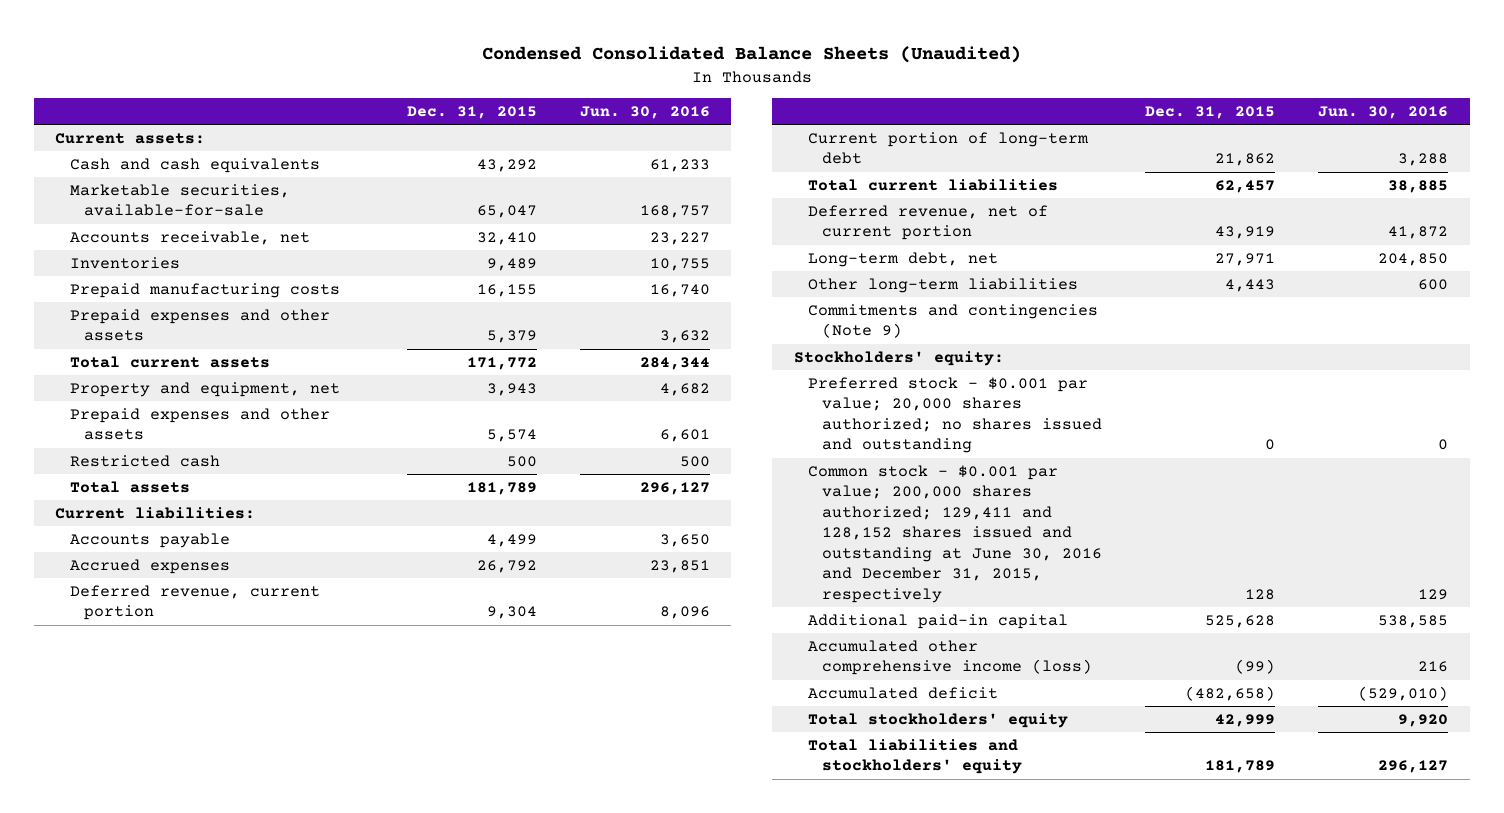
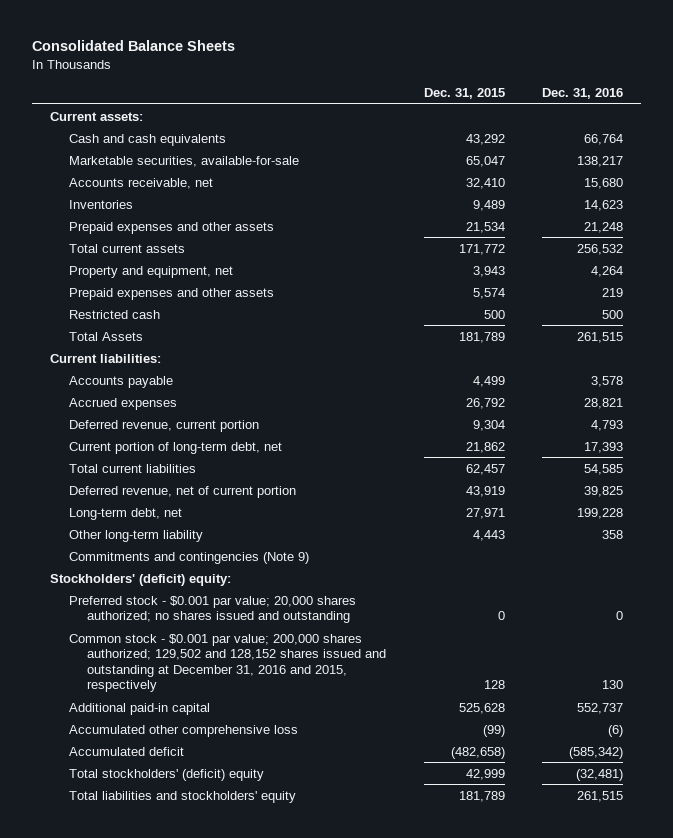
- Condensed Consolidated Balance Sheets (Unaudited)
+ Consolidated Balance Sheets
- | Dec. 31, 2015 | Jun. 30, 2016
+ | Dec. 31, 2015 | Dec. 31, 2016
- Prepaid manufacturing costs | 16,155 | 16,740
- Prepaid expenses and other assets | 5,379 | 3,632
+ Prepaid expenses and other assets | 21,534 | 21,248
- Total assets | 181,789 | 296,127
+ Total Assets | 181,789 | 261,515
- Current portion of long-term debt | 21,862 | 3,288
+ Current portion of long-term debt, net | 21,862 | 17,393
- Other long-term liabilities | 4,443 | 600
+ Other long-term liability | 4,443 | 358
- Stockholders' equity:
+ Stockholders' (deficit) equity:
- Common stock - $0.001 par value; 200,000 shares authorized; 129,411 and 128,152 shares issued and outstanding at June 30, 2016 and December 31, 2015, respectively | 128 | 129
+ Common stock - $0.001 par value; 200,000 shares authorized; 129,502 and 128,152 shares issued and outstanding at December 31, 2016 and 2015, respectively | 128 | 130
- Accumulated other comprehensive income (loss) | (99) | 216
+ Accumulated other comprehensive loss | (99) | (6)
- Total stockholders' equity | 42,999 | 9,920
+ Total stockholders' (deficit) equity | 42,999 | (32,481)

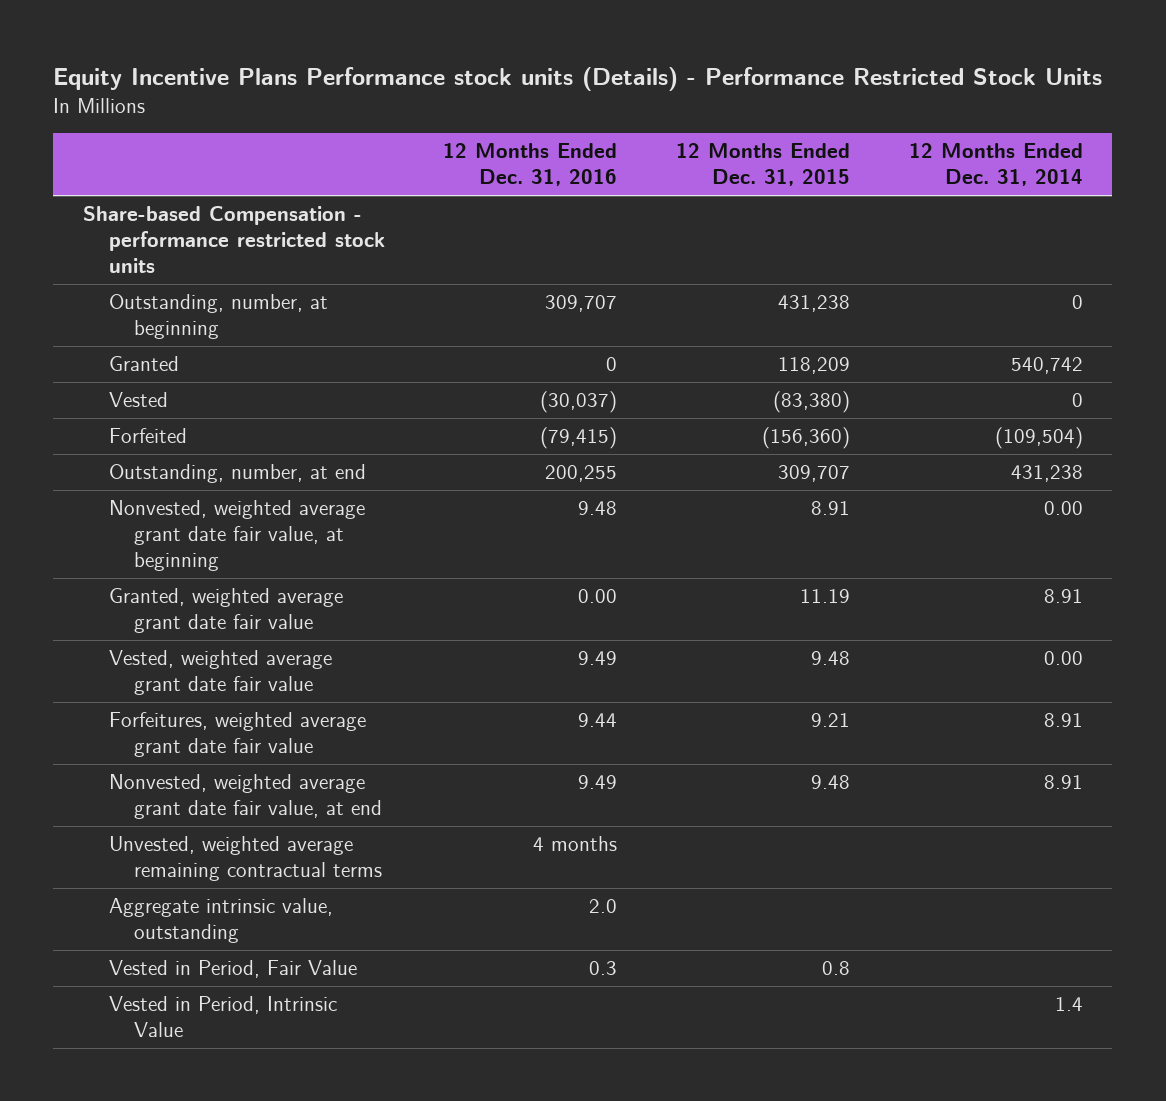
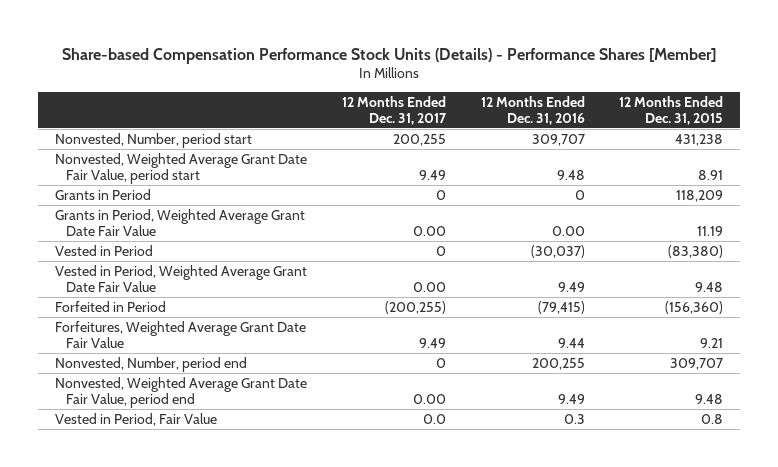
- Equity Incentive Plans Performance stock units (Details) - Performance Restricted Stock Units
+ Share-based Compensation Performance Stock Units (Details) - Performance Shares [Member]
- | 12 Months Ended Dec. 31, 2016 | 12 Months Ended Dec. 31, 2015 | 12 Months Ended Dec. 31, 2014
+ | 12 Months Ended Dec. 31, 2017 | 12 Months Ended Dec. 31, 2016 | 12 Months Ended Dec. 31, 2015
- Share-based Compensation - performance restricted stock units
- Outstanding, number, at beginning | 309,707 | 431,238 | 0
- Granted | 0 | 118,209 | 540,742
- Vested | (30,037) | (83,380) | 0
- Forfeited | (79,415) | (156,360) | (109,504)
- Outstanding, number, at end | 200,255 | 309,707 | 431,238
- Nonvested, weighted average grant date fair value, at beginning | 9.48 | 8.91 | 0.00
- Granted, weighted average grant date fair value | 0.00 | 11.19 | 8.91
- Vested, weighted average grant date fair value | 9.49 | 9.48 | 0.00
- Forfeitures, weighted average grant date fair value | 9.44 | 9.21 | 8.91
- Nonvested, weighted average grant date fair value, at end | 9.49 | 9.48 | 8.91
- Unvested, weighted average remaining contractual terms | 4 months | |
- Aggregate intrinsic value, outstanding | 2.0 | |
+ Nonvested, Number, period start | 200,255 | 309,707 | 431,238
+ Nonvested, Weighted Average Grant Date Fair Value, period start | 9.49 | 9.48 | 8.91
+ Grants in Period | 0 | 0 | 118,209
+ Grants in Period, Weighted Average Grant Date Fair Value | 0.00 | 0.00 | 11.19
+ Vested in Period | 0 | (30,037) | (83,380)
+ Vested in Period, Weighted Average Grant Date Fair Value | 0.00 | 9.49 | 9.48
+ Forfeited in Period | (200,255) | (79,415) | (156,360)
+ Forfeitures, Weighted Average Grant Date Fair Value | 9.49 | 9.44 | 9.21
+ Nonvested, Number, period end | 0 | 200,255 | 309,707
+ Nonvested, Weighted Average Grant Date Fair Value, period end | 0.00 | 9.49 | 9.48
- Vested in Period, Intrinsic Value | | | 1.4

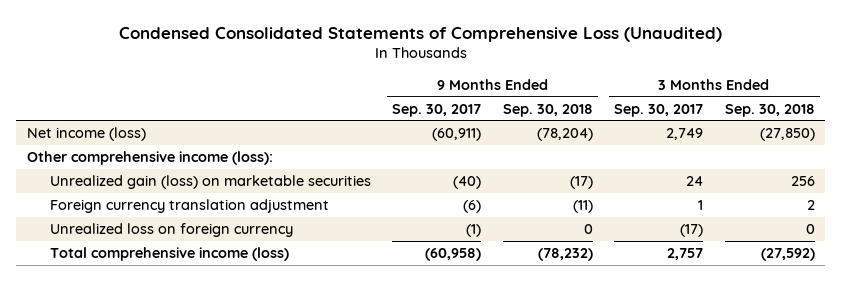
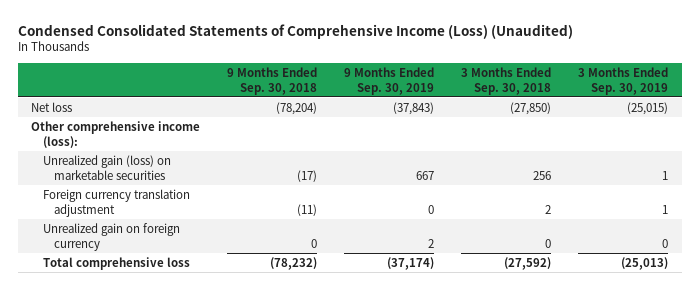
- Condensed Consolidated Statements of Comprehensive Loss (Unaudited)
+ Condensed Consolidated Statements of Comprehensive Income (Loss) (Unaudited)
- | 9 Months Ended Sep. 30, 2017 | 9 Months Ended Sep. 30, 2018 | 3 Months Ended Sep. 30, 2017 | 3 Months Ended Sep. 30, 2018
+ | 9 Months Ended Sep. 30, 2018 | 9 Months Ended Sep. 30, 2019 | 3 Months Ended Sep. 30, 2018 | 3 Months Ended Sep. 30, 2019
- Net income (loss) | (60,911) | (78,204) | 2,749 | (27,850)
+ Net loss | (78,204) | (37,843) | (27,850) | (25,015)
- Unrealized loss on foreign currency | (1) | 0 | (17) | 0
- Total comprehensive income (loss) | (60,958) | (78,232) | 2,757 | (27,592)
+ Unrealized gain on foreign currency | 0 | 2 | 0 | 0
+ Total comprehensive loss | (78,232) | (37,174) | (27,592) | (25,013)

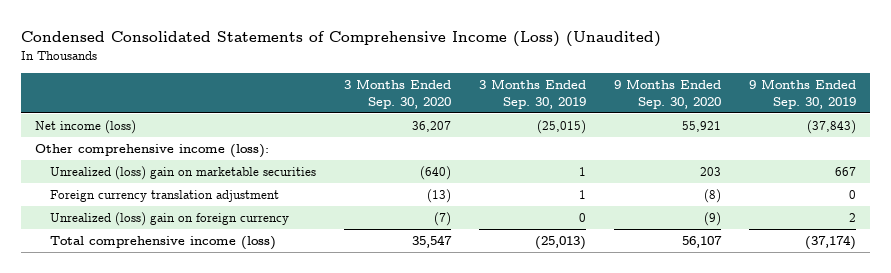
- | 9 Months Ended Sep. 30, 2018 | 9 Months Ended Sep. 30, 2019 | 3 Months Ended Sep. 30, 2018 | 3 Months Ended Sep. 30, 2019
+ | 3 Months Ended Sep. 30, 2020 | 3 Months Ended Sep. 30, 2019 | 9 Months Ended Sep. 30, 2020 | 9 Months Ended Sep. 30, 2019
- Net loss | (78,204) | (37,843) | (27,850) | (25,015)
+ Net income (loss) | 36,207 | (25,015) | 55,921 | (37,843)
- Unrealized gain (loss) on marketable securities | (17) | 667 | 256 | 1
+ Unrealized (loss) gain on marketable securities | (640) | 1 | 203 | 667
- Unrealized gain on foreign currency | 0 | 2 | 0 | 0
- Total comprehensive loss | (78,232) | (37,174) | (27,592) | (25,013)
+ Unrealized (loss) gain on foreign currency | (7) | 0 | (9) | 2
+ Total comprehensive income (loss) | 35,547 | (25,013) | 56,107 | (37,174)

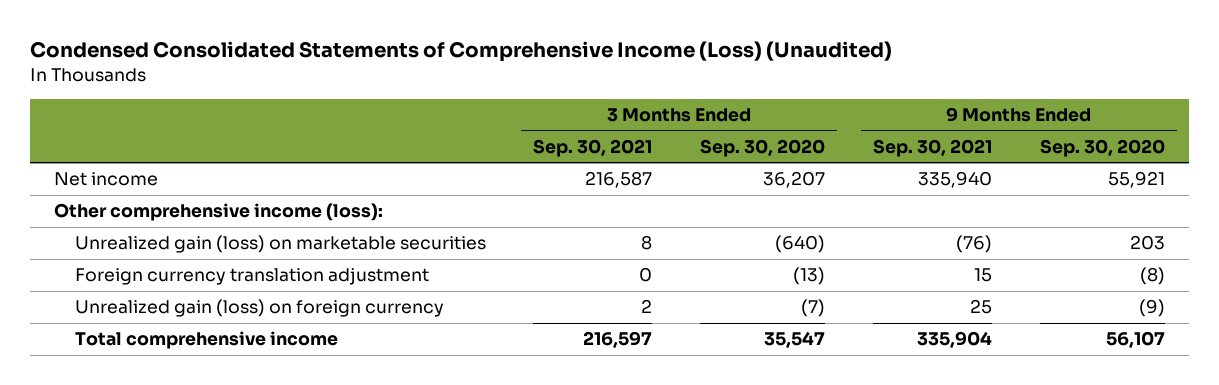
- | 3 Months Ended Sep. 30, 2020 | 3 Months Ended Sep. 30, 2019 | 9 Months Ended Sep. 30, 2020 | 9 Months Ended Sep. 30, 2019
+ | 3 Months Ended Sep. 30, 2021 | 3 Months Ended Sep. 30, 2020 | 9 Months Ended Sep. 30, 2021 | 9 Months Ended Sep. 30, 2020
- Net income (loss) | 36,207 | (25,015) | 55,921 | (37,843)
+ Net income | 216,587 | 36,207 | 335,940 | 55,921
- Unrealized (loss) gain on marketable securities | (640) | 1 | 203 | 667
+ Unrealized gain (loss) on marketable securities | 8 | (640) | (76) | 203
- Unrealized (loss) gain on foreign currency | (7) | 0 | (9) | 2
- Total comprehensive income (loss) | 35,547 | (25,013) | 56,107 | (37,174)
+ Unrealized gain (loss) on foreign currency | 2 | (7) | 25 | (9)
+ Total comprehensive income | 216,597 | 35,547 | 335,904 | 56,107

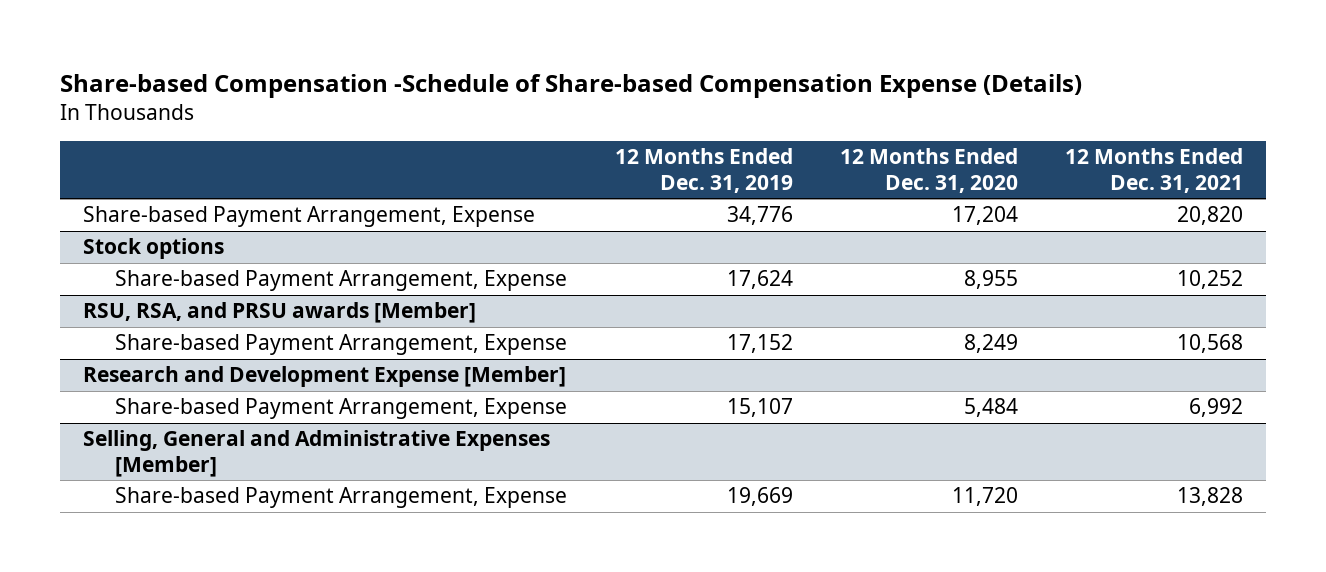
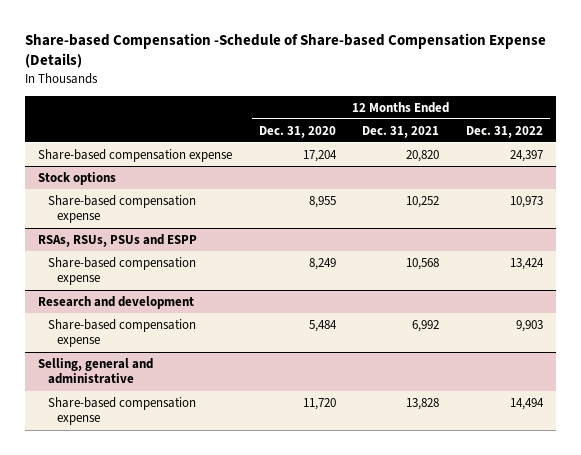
- | 12 Months Ended Dec. 31, 2019 | 12 Months Ended Dec. 31, 2020 | 12 Months Ended Dec. 31, 2021
+ | 12 Months Ended Dec. 31, 2020 | 12 Months Ended Dec. 31, 2021 | 12 Months Ended Dec. 31, 2022
- Share-based Payment Arrangement, Expense | 34,776 | 17,204 | 20,820
+ Share-based compensation expense | 17,204 | 20,820 | 24,397
@ Stock options
- Share-based Payment Arrangement, Expense | 17,624 | 8,955 | 10,252
- RSU, RSA, and PRSU awards [Member]
- Share-based Payment Arrangement, Expense | 17,152 | 8,249 | 10,568
- Research and Development Expense [Member]
- Share-based Payment Arrangement, Expense | 15,107 | 5,484 | 6,992
- Selling, General and Administrative Expenses [Member]
- Share-based Payment Arrangement, Expense | 19,669 | 11,720 | 13,828
@ Stock options
+ Share-based compensation expense | 8,955 | 10,252 | 10,973
+ RSAs, RSUs, PSUs and ESPP
+ Share-based compensation expense | 8,249 | 10,568 | 13,424
+ Research and development
+ Share-based compensation expense | 5,484 | 6,992 | 9,903
+ Selling, general and administrative
+ Share-based compensation expense | 11,720 | 13,828 | 14,494

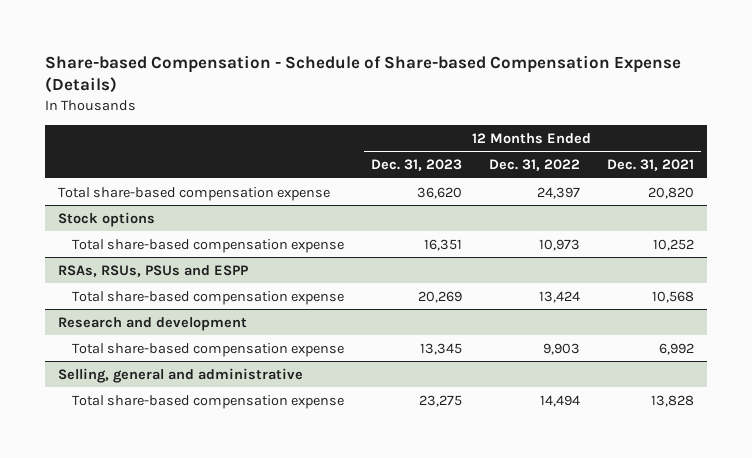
- Share-based Compensation -Schedule of Share-based Compensation Expense (Details)
+ Share-based Compensation - Schedule of Share-based Compensation Expense (Details)
- | 12 Months Ended Dec. 31, 2020 | 12 Months Ended Dec. 31, 2021 | 12 Months Ended Dec. 31, 2022
+ | 12 Months Ended Dec. 31, 2023 | 12 Months Ended Dec. 31, 2022 | 12 Months Ended Dec. 31, 2021
- Share-based compensation expense | 17,204 | 20,820 | 24,397
+ Total share-based compensation expense | 36,620 | 24,397 | 20,820
@ Stock options
- Share-based compensation expense | 8,955 | 10,252 | 10,973
+ Total share-based compensation expense | 16,351 | 10,973 | 10,252
@ RSAs, RSUs, PSUs and ESPP
- Share-based compensation expense | 8,249 | 10,568 | 13,424
+ Total share-based compensation expense | 20,269 | 13,424 | 10,568
@ Research and development
- Share-based compensation expense | 5,484 | 6,992 | 9,903
+ Total share-based compensation expense | 13,345 | 9,903 | 6,992
@ Selling, general and administrative
- Share-based compensation expense | 11,720 | 13,828 | 14,494
+ Total share-based compensation expense | 23,275 | 14,494 | 13,828

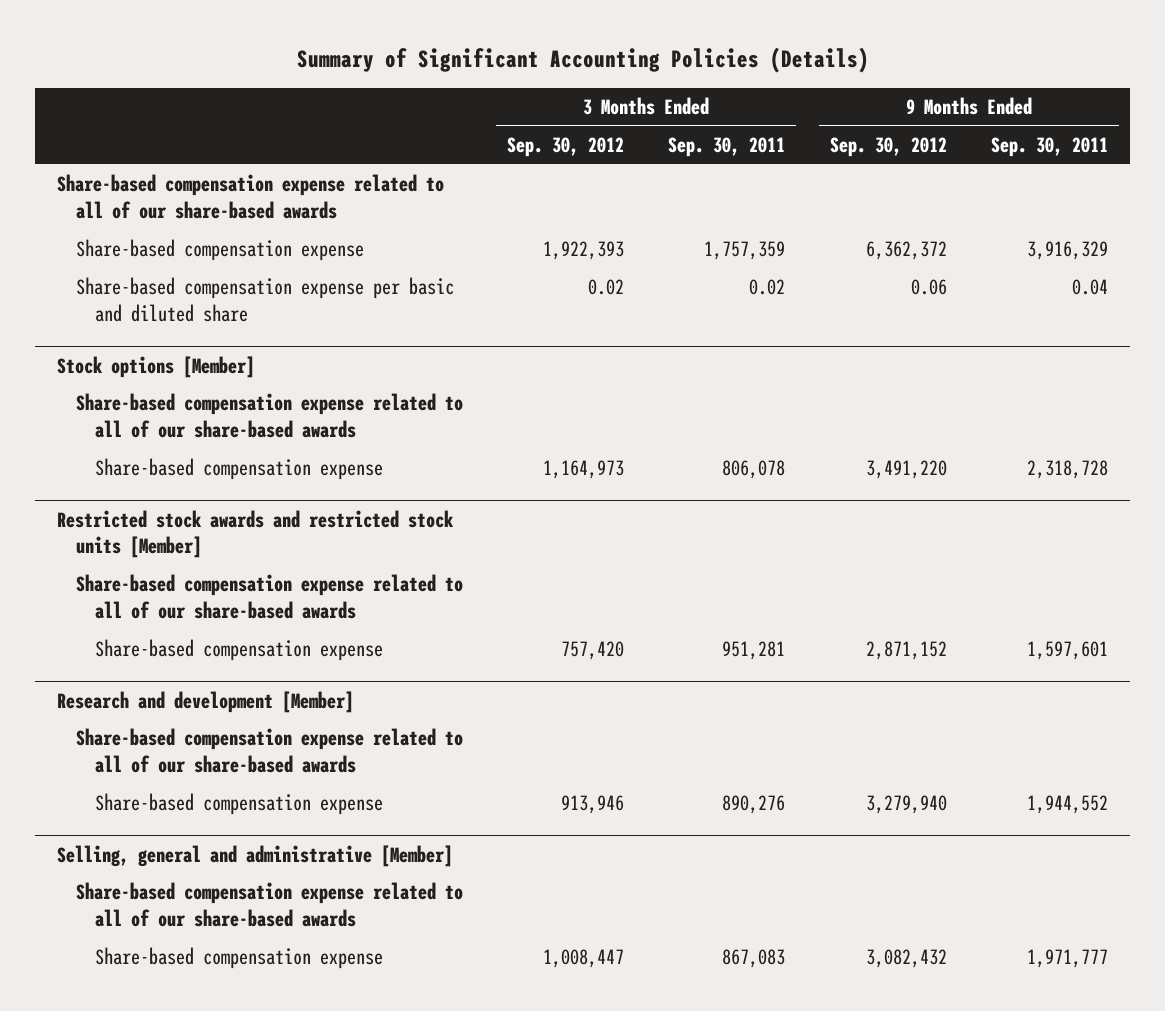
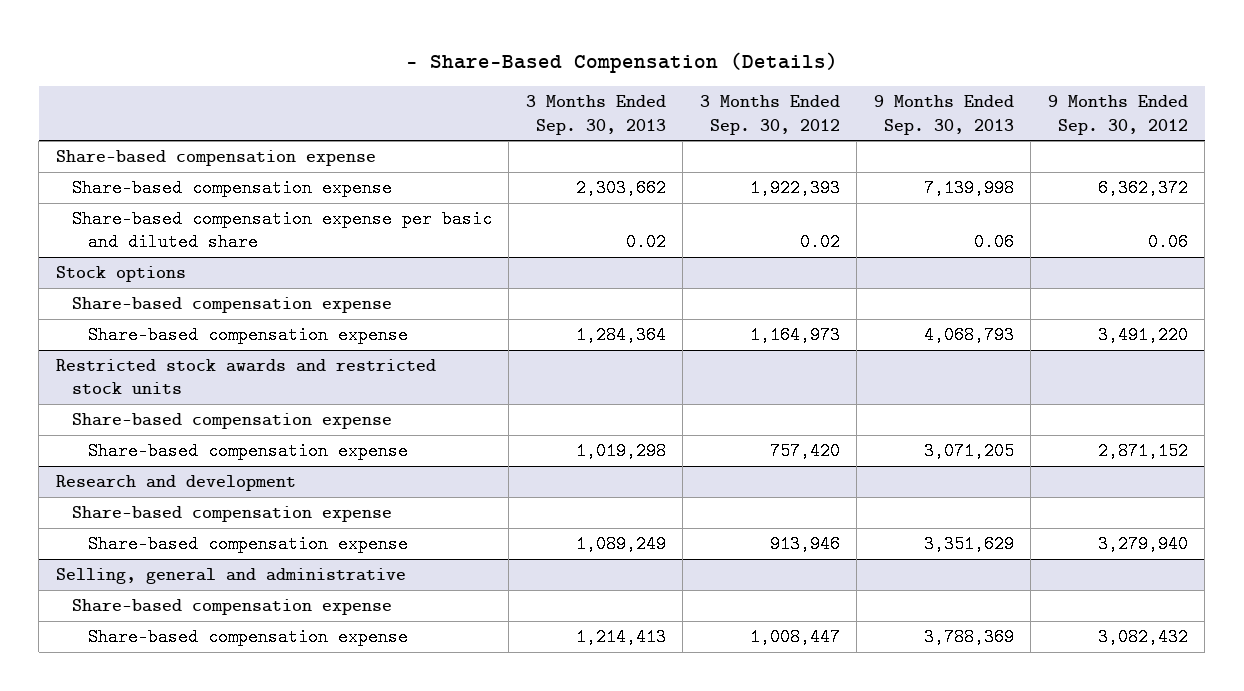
- Summary of Significant Accounting Policies (Details)
+ - Share-Based Compensation (Details)
- | 3 Months Ended Sep. 30, 2012 | 3 Months Ended Sep. 30, 2011 | 9 Months Ended Sep. 30, 2012 | 9 Months Ended Sep. 30, 2011
+ | 3 Months Ended Sep. 30, 2013 | 3 Months Ended Sep. 30, 2012 | 9 Months Ended Sep. 30, 2013 | 9 Months Ended Sep. 30, 2012
- Share-based compensation expense related to all of our share-based awards
+ Share-based compensation expense
- Stock options [Member]
- Share-based compensation expense related to all of our share-based awards
+ Stock options
+ Share-based compensation expense
- Restricted stock awards and restricted stock units [Member]
- Share-based compensation expense related to all of our share-based awards
+ Restricted stock awards and restricted stock units
+ Share-based compensation expense
- Research and development [Member]
- Share-based compensation expense related to all of our share-based awards
+ Research and development
+ Share-based compensation expense
- Selling, general and administrative [Member]
- Share-based compensation expense related to all of our share-based awards
+ Selling, general and administrative
+ Share-based compensation expense

